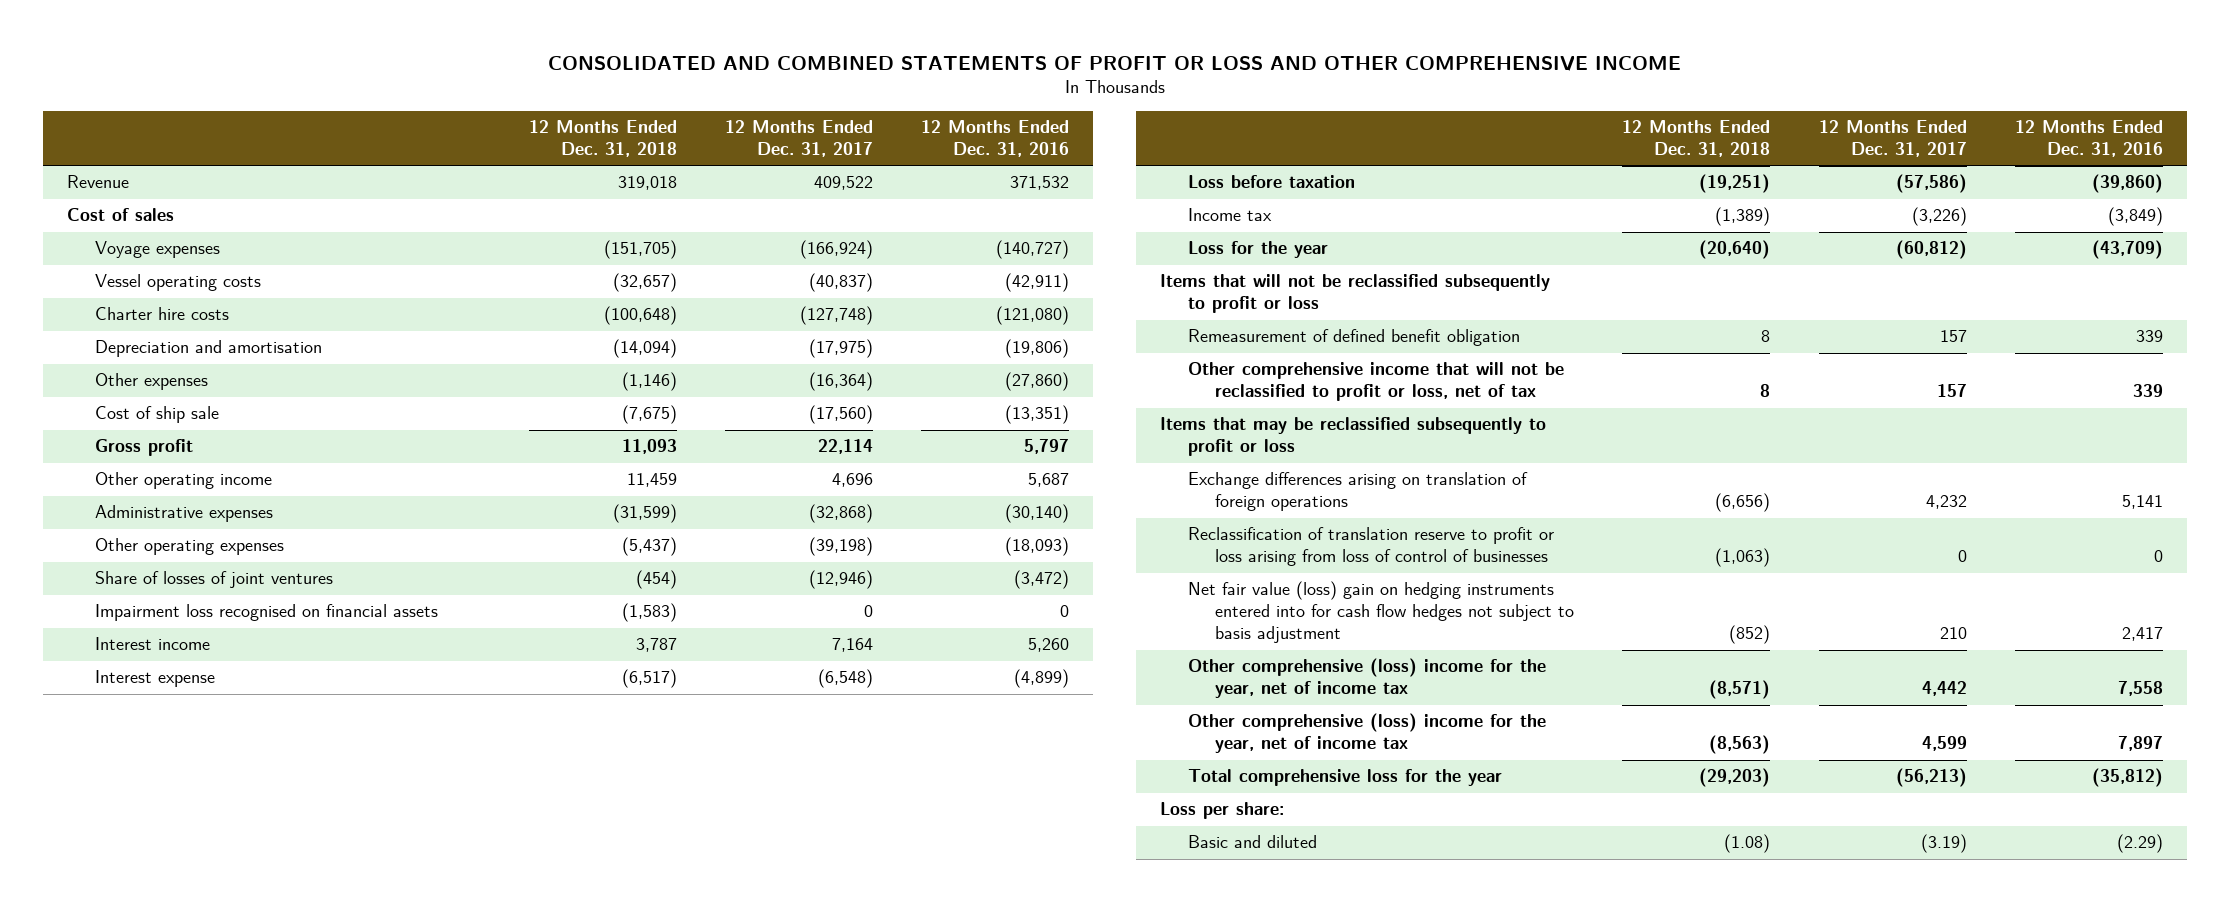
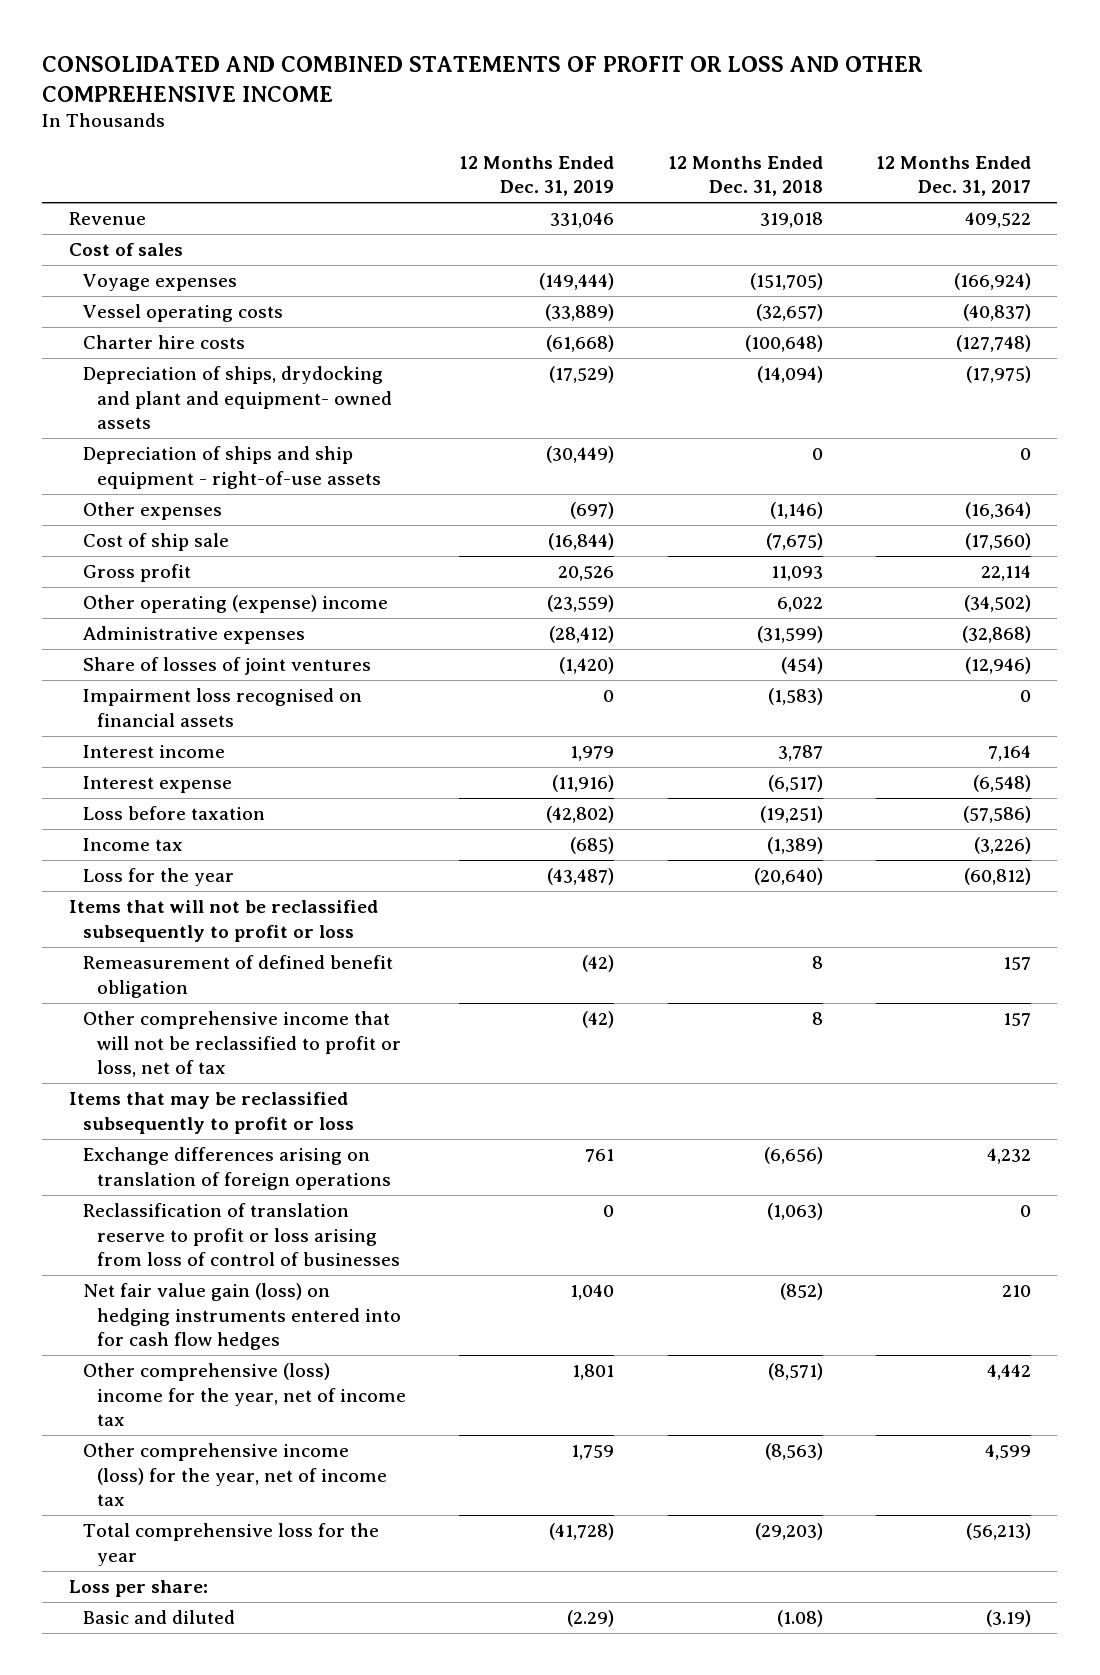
- | 12 Months Ended Dec. 31, 2018 | 12 Months Ended Dec. 31, 2017 | 12 Months Ended Dec. 31, 2016
+ | 12 Months Ended Dec. 31, 2019 | 12 Months Ended Dec. 31, 2018 | 12 Months Ended Dec. 31, 2017
- Depreciation and amortisation | (14,094) | (17,975) | (19,806)
+ Depreciation of ships, drydocking and plant and equipment- owned assets | (17,529) | (14,094) | (17,975)
+ Depreciation of ships and ship equipment - right-of-use assets | (30,449) | 0 | 0
- Other operating income | 11,459 | 4,696 | 5,687
+ Other operating (expense) income | (23,559) | 6,022 | (34,502)
- Other operating expenses | (5,437) | (39,198) | (18,093)
- Net fair value (loss) gain on hedging instruments entered into for cash flow hedges not subject to basis adjustment | (852) | 210 | 2,417
+ Net fair value gain (loss) on hedging instruments entered into for cash flow hedges | 1,040 | (852) | 210
- Other comprehensive (loss) income for the year, net of income tax | (8,563) | 4,599 | 7,897
+ Other comprehensive income (loss) for the year, net of income tax | 1,759 | (8,563) | 4,599

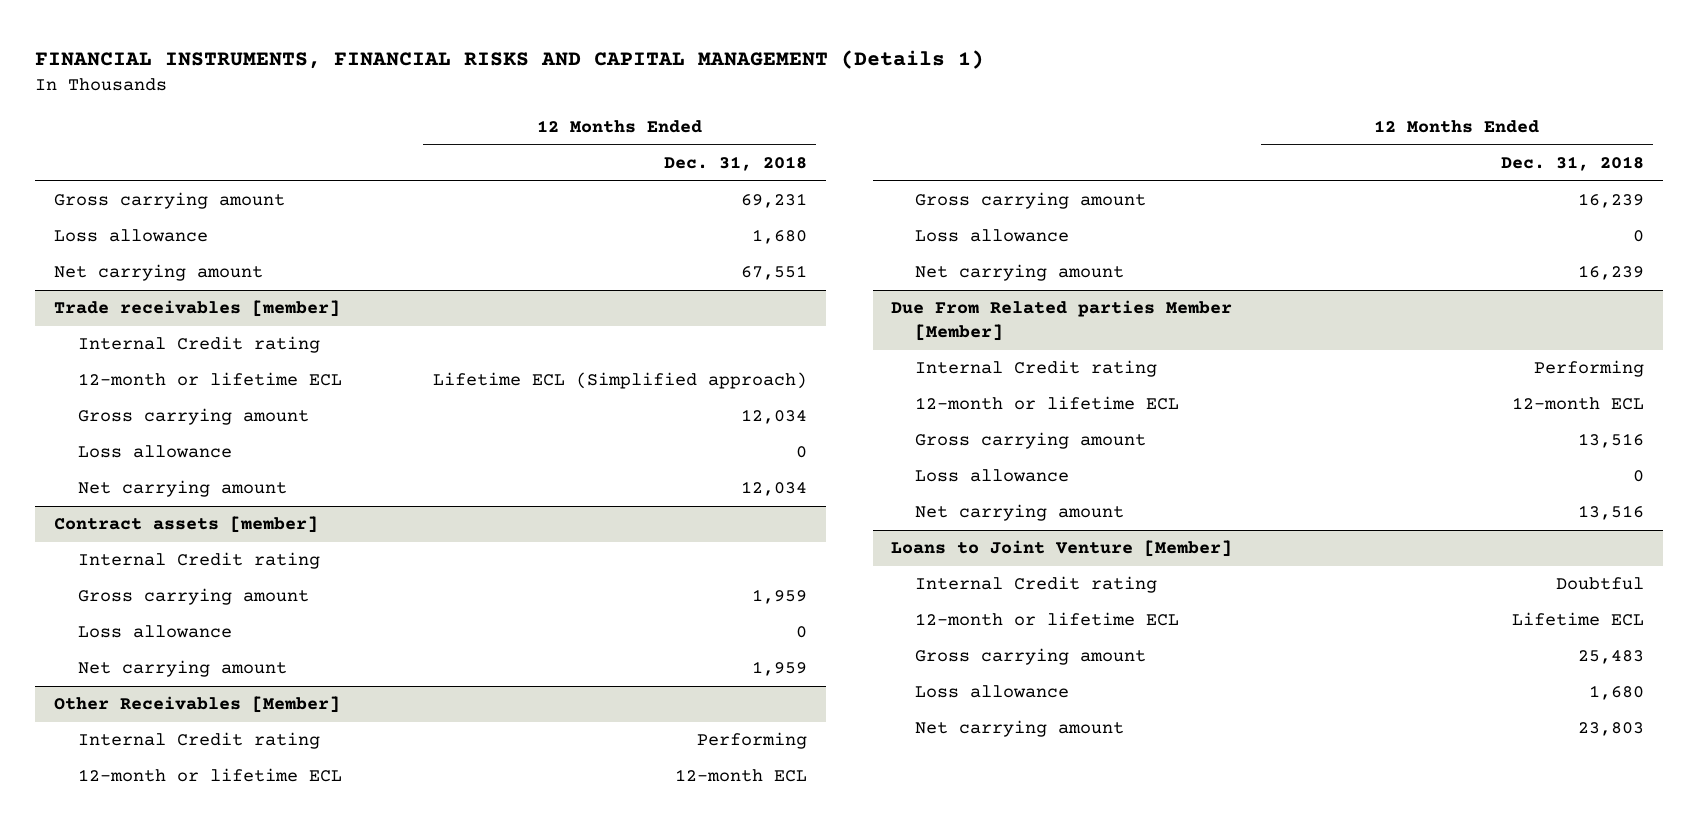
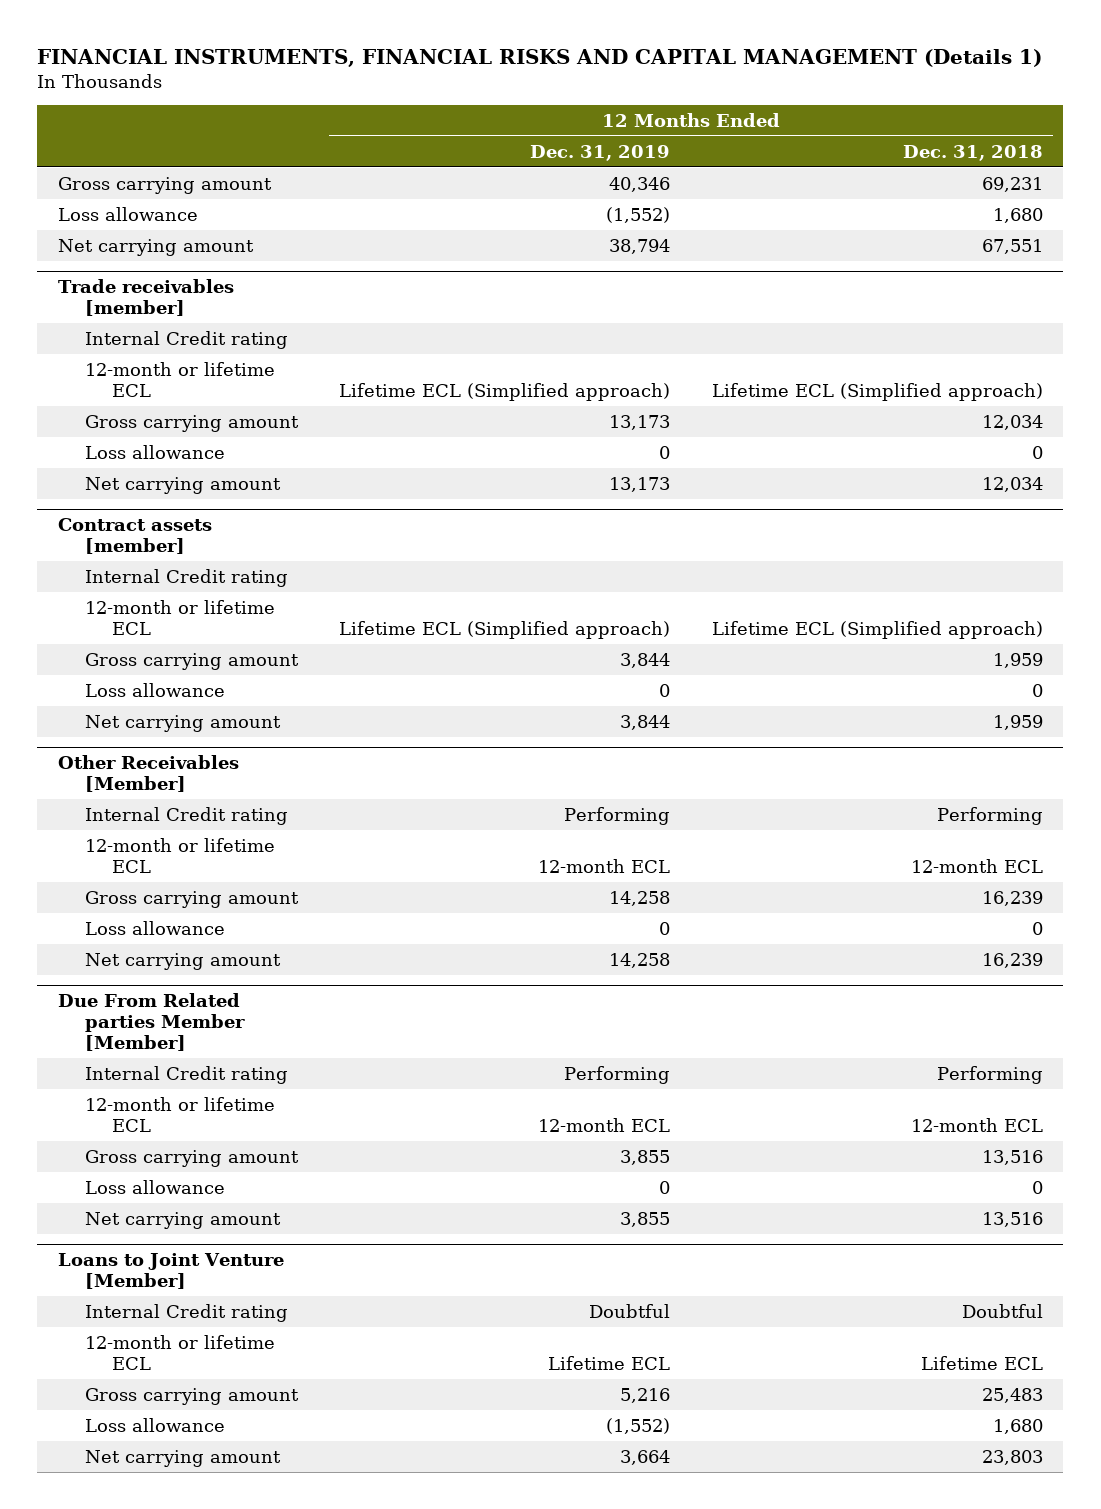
- | 12 Months Ended Dec. 31, 2018
+ | 12 Months Ended Dec. 31, 2019 | 12 Months Ended Dec. 31, 2018
@ Contract assets [member]
+ 12-month or lifetime ECL | Lifetime ECL (Simplified approach) | Lifetime ECL (Simplified approach)

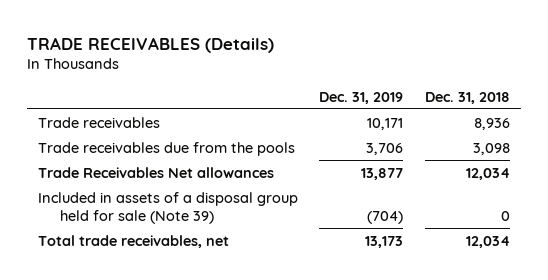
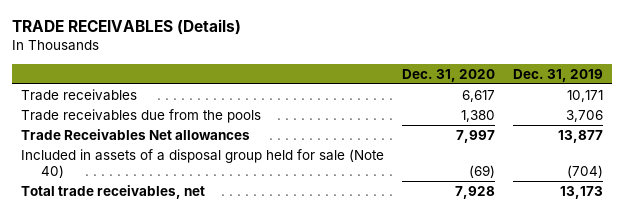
- | Dec. 31, 2019 | Dec. 31, 2018
+ | Dec. 31, 2020 | Dec. 31, 2019
- Included in assets of a disposal group held for sale (Note 39) | (704) | 0
+ Included in assets of a disposal group held for sale (Note 40) | (69) | (704)

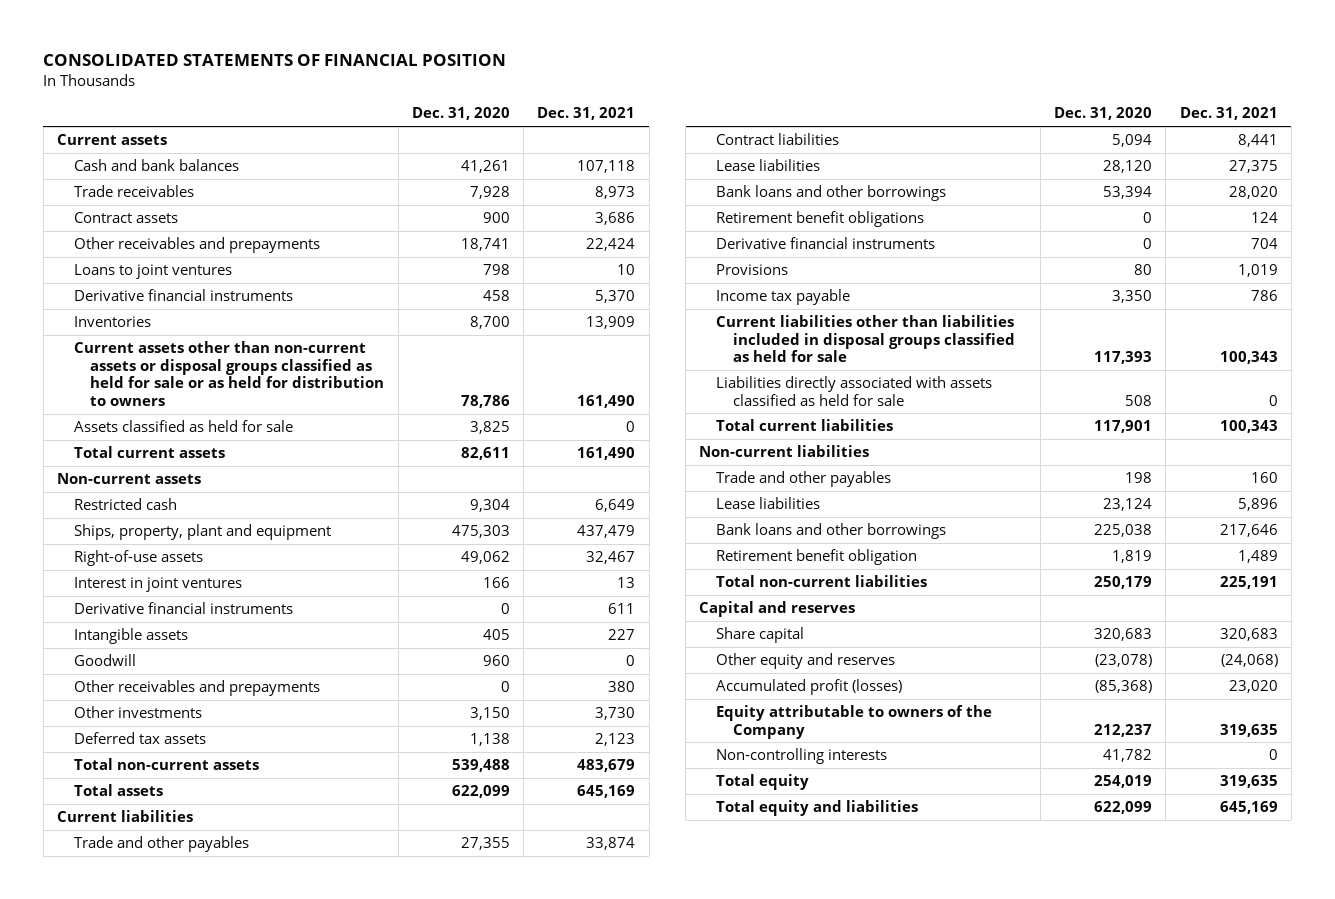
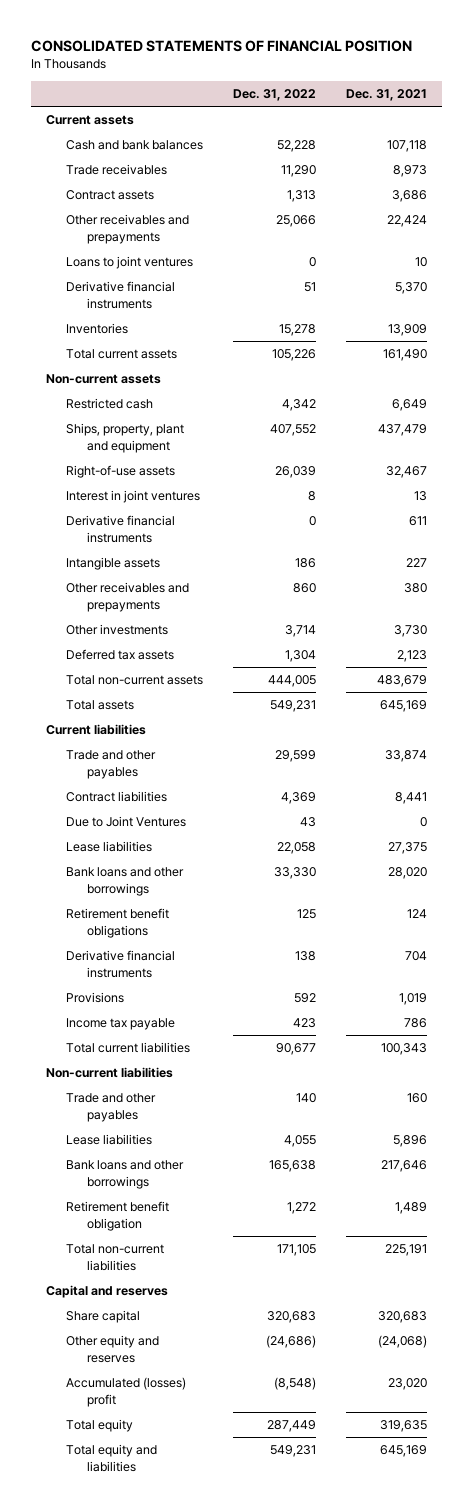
- | Dec. 31, 2020 | Dec. 31, 2021
+ | Dec. 31, 2022 | Dec. 31, 2021
- Current assets other than non-current assets or disposal groups classified as held for sale or as held for distribution to owners | 78,786 | 161,490
- Assets classified as held for sale | 3,825 | 0
- Goodwill | 960 | 0
+ Due to Joint Ventures | 43 | 0
- Current liabilities other than liabilities included in disposal groups classified as held for sale | 117,393 | 100,343
- Liabilities directly associated with assets classified as held for sale | 508 | 0
- Accumulated profit (losses) | (85,368) | 23,020
- Equity attributable to owners of the Company | 212,237 | 319,635
- Non-controlling interests | 41,782 | 0
+ Accumulated (losses) profit | (8,548) | 23,020

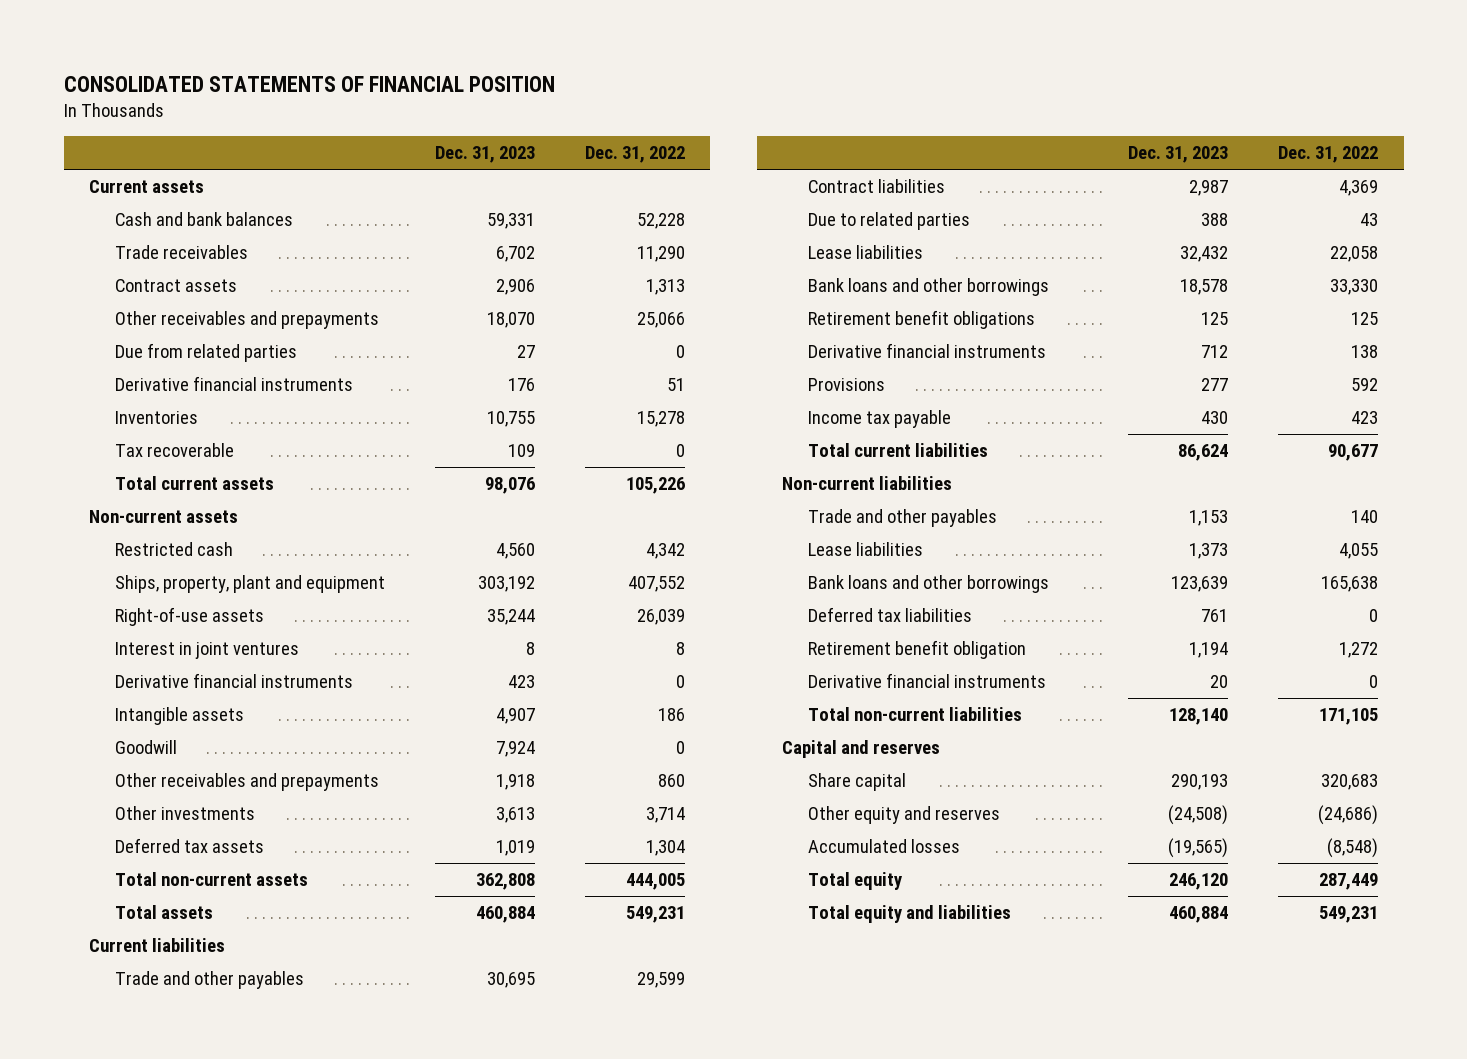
- | Dec. 31, 2022 | Dec. 31, 2021
+ | Dec. 31, 2023 | Dec. 31, 2022
- Loans to joint ventures | 0 | 10
+ Due from related parties | 27 | 0
+ Tax recoverable | 109 | 0
+ Goodwill | 7,924 | 0
- Due to Joint Ventures | 43 | 0
+ Due to related parties | 388 | 43
+ Deferred tax liabilities | 761 | 0
+ Derivative financial instruments | 20 | 0
- Accumulated (losses) profit | (8,548) | 23,020
+ Accumulated losses | (19,565) | (8,548)

